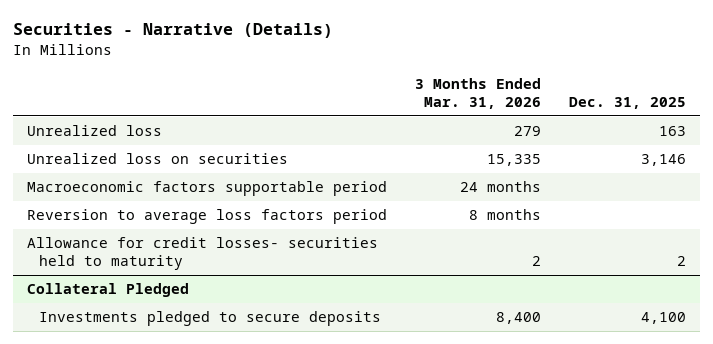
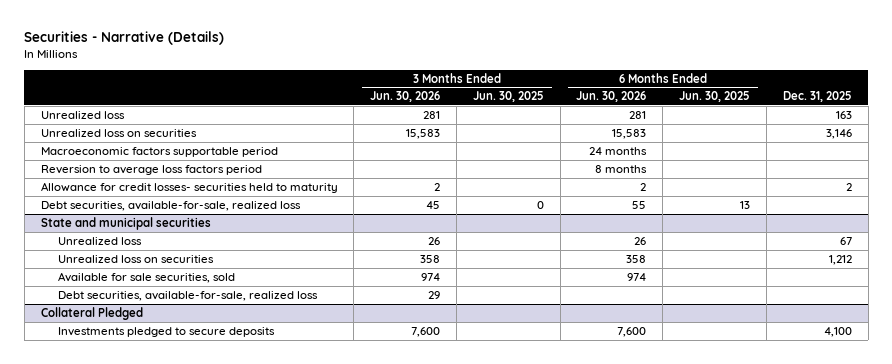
- | 3 Months Ended Mar. 31, 2026 | Dec. 31, 2025
+ | 3 Months Ended Jun. 30, 2026 | 3 Months Ended Jun. 30, 2025 | 6 Months Ended Jun. 30, 2026 | 6 Months Ended Jun. 30, 2025 | Dec. 31, 2025
+ Debt securities, available-for-sale, realized loss | 45 | 0 | 55 | 13 |
+ State and municipal securities
+ Unrealized loss | 26 | | 26 | | 67
+ Unrealized loss on securities | 358 | | 358 | | 1,212
+ Available for sale securities, sold | 974 | | 974 | |
+ Debt securities, available-for-sale, realized loss | 29 | | | |

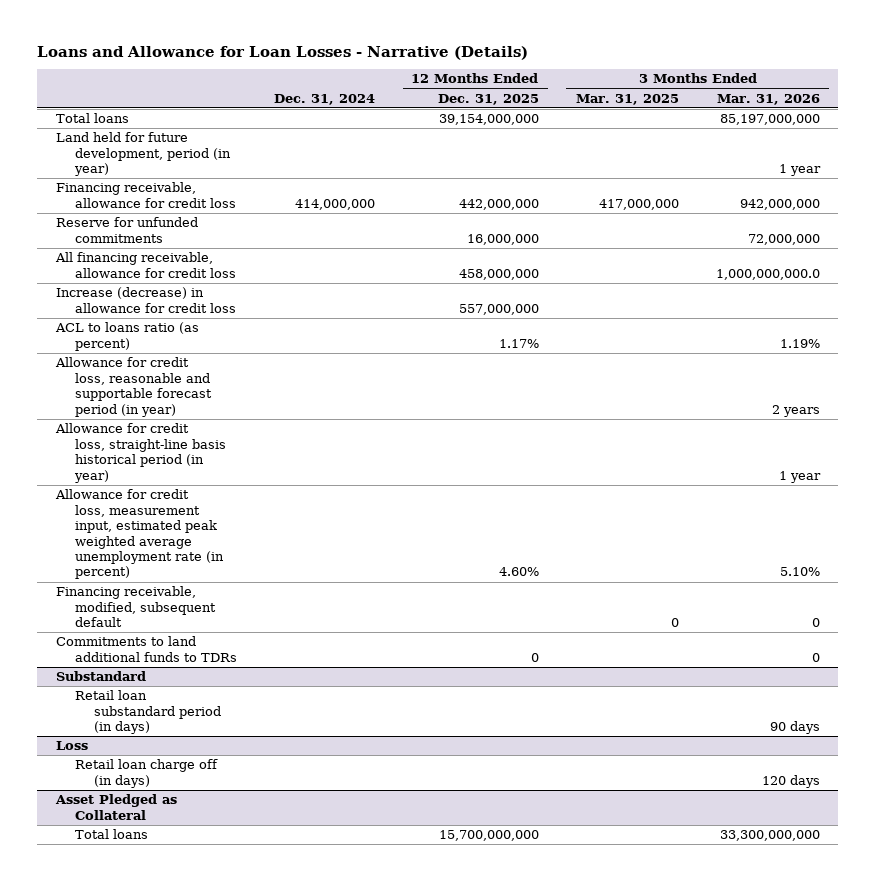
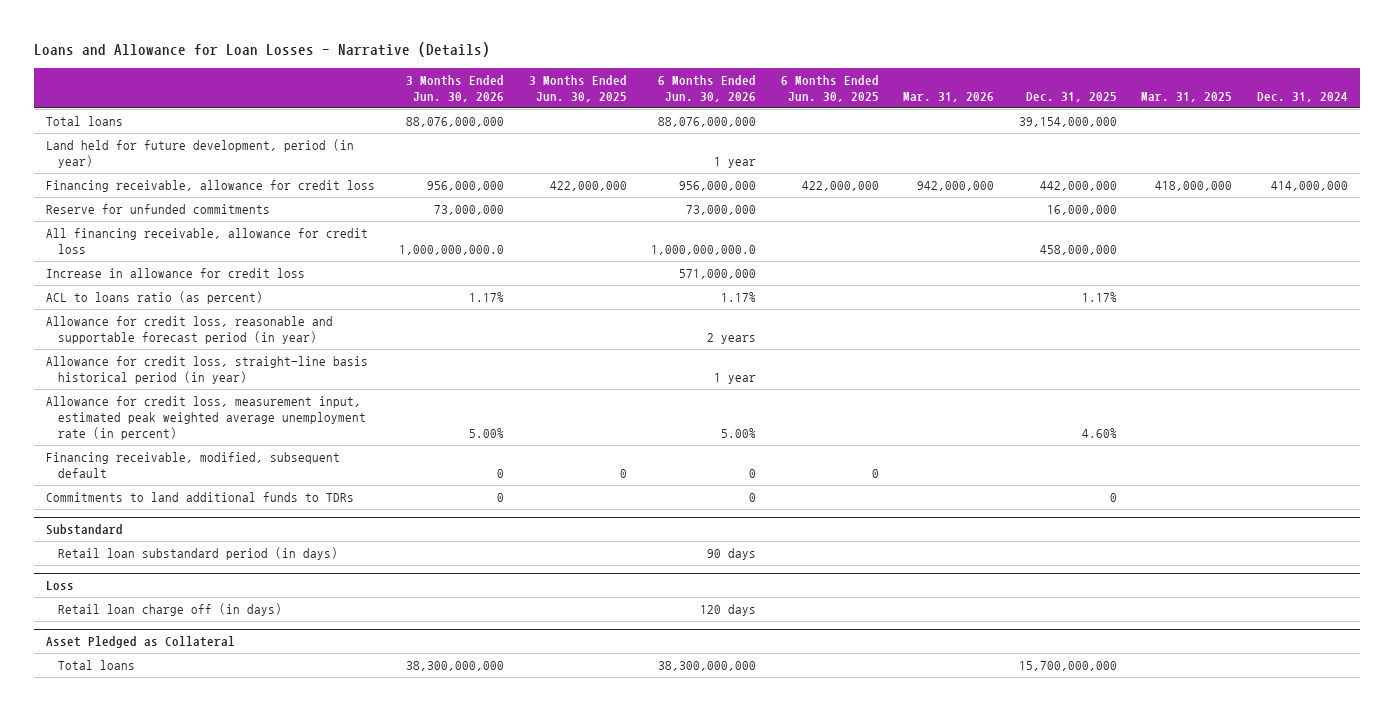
- | Dec. 31, 2024 | 12 Months Ended Dec. 31, 2025 | 3 Months Ended Mar. 31, 2025 | 3 Months Ended Mar. 31, 2026
+ | 3 Months Ended Jun. 30, 2026 | 3 Months Ended Jun. 30, 2025 | 6 Months Ended Jun. 30, 2026 | 6 Months Ended Jun. 30, 2025 | Mar. 31, 2026 | Dec. 31, 2025 | Mar. 31, 2025 | Dec. 31, 2024
- Increase (decrease) in allowance for credit loss | | 557,000,000 | |
+ Increase in allowance for credit loss | | | 571,000,000 | | | | |

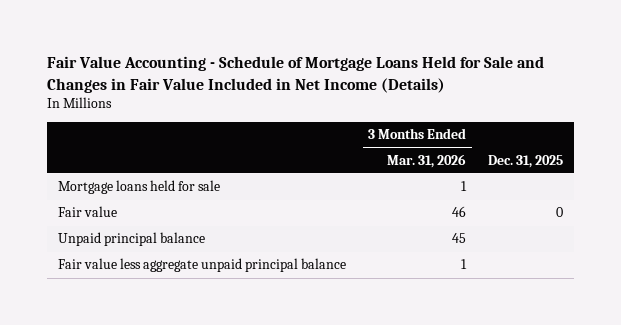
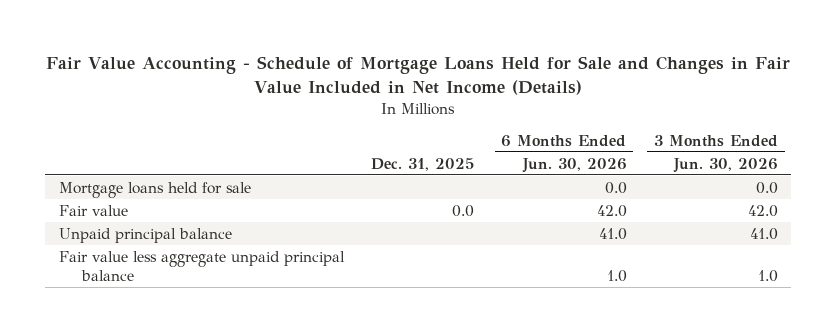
- | 3 Months Ended Mar. 31, 2026 | Dec. 31, 2025
+ | Dec. 31, 2025 | 6 Months Ended Jun. 30, 2026 | 3 Months Ended Jun. 30, 2026
- Fair value | 46 | 0
+ Fair value | 0.0 | 42.0 | 42.0

